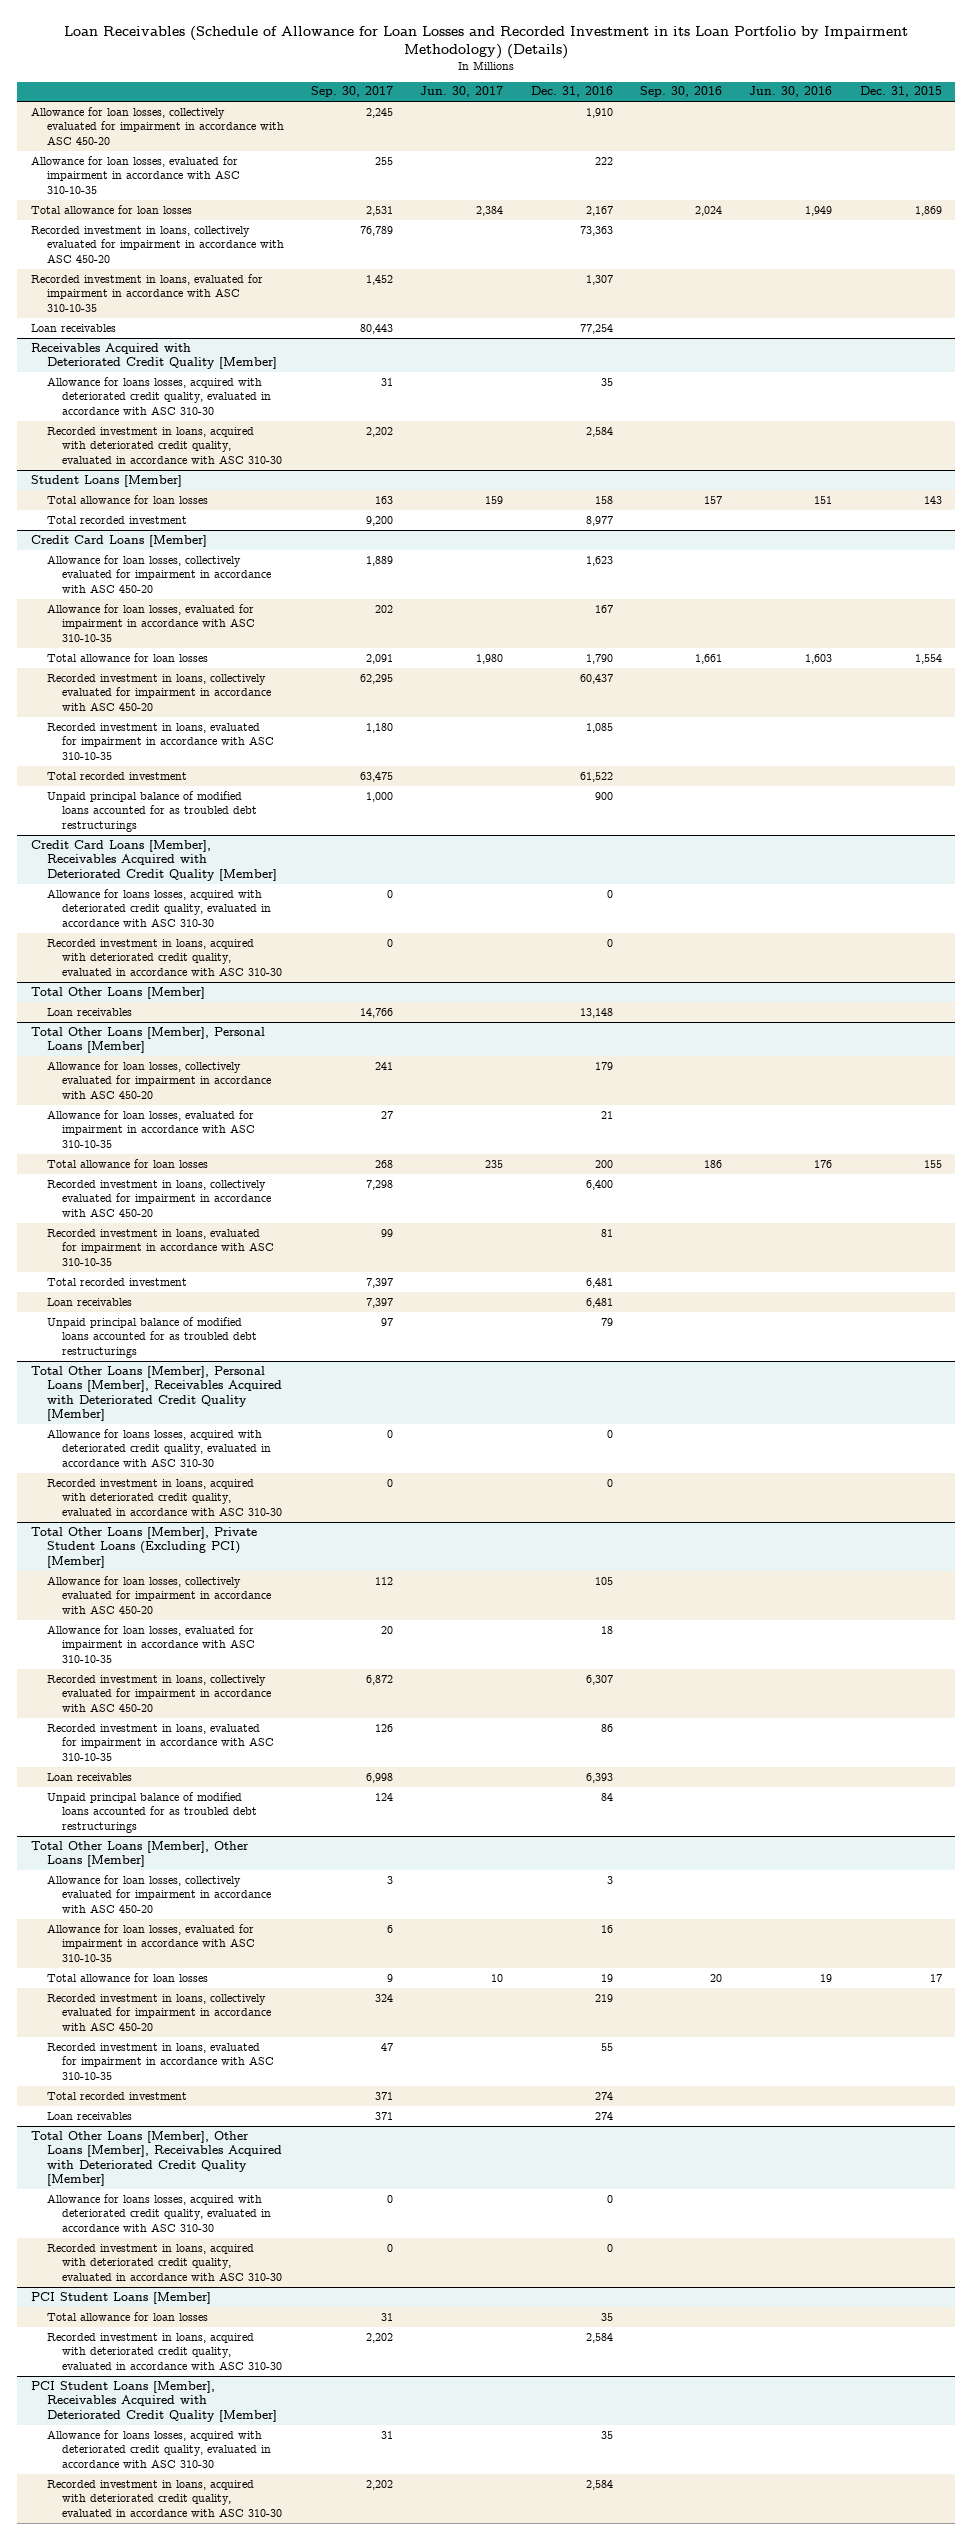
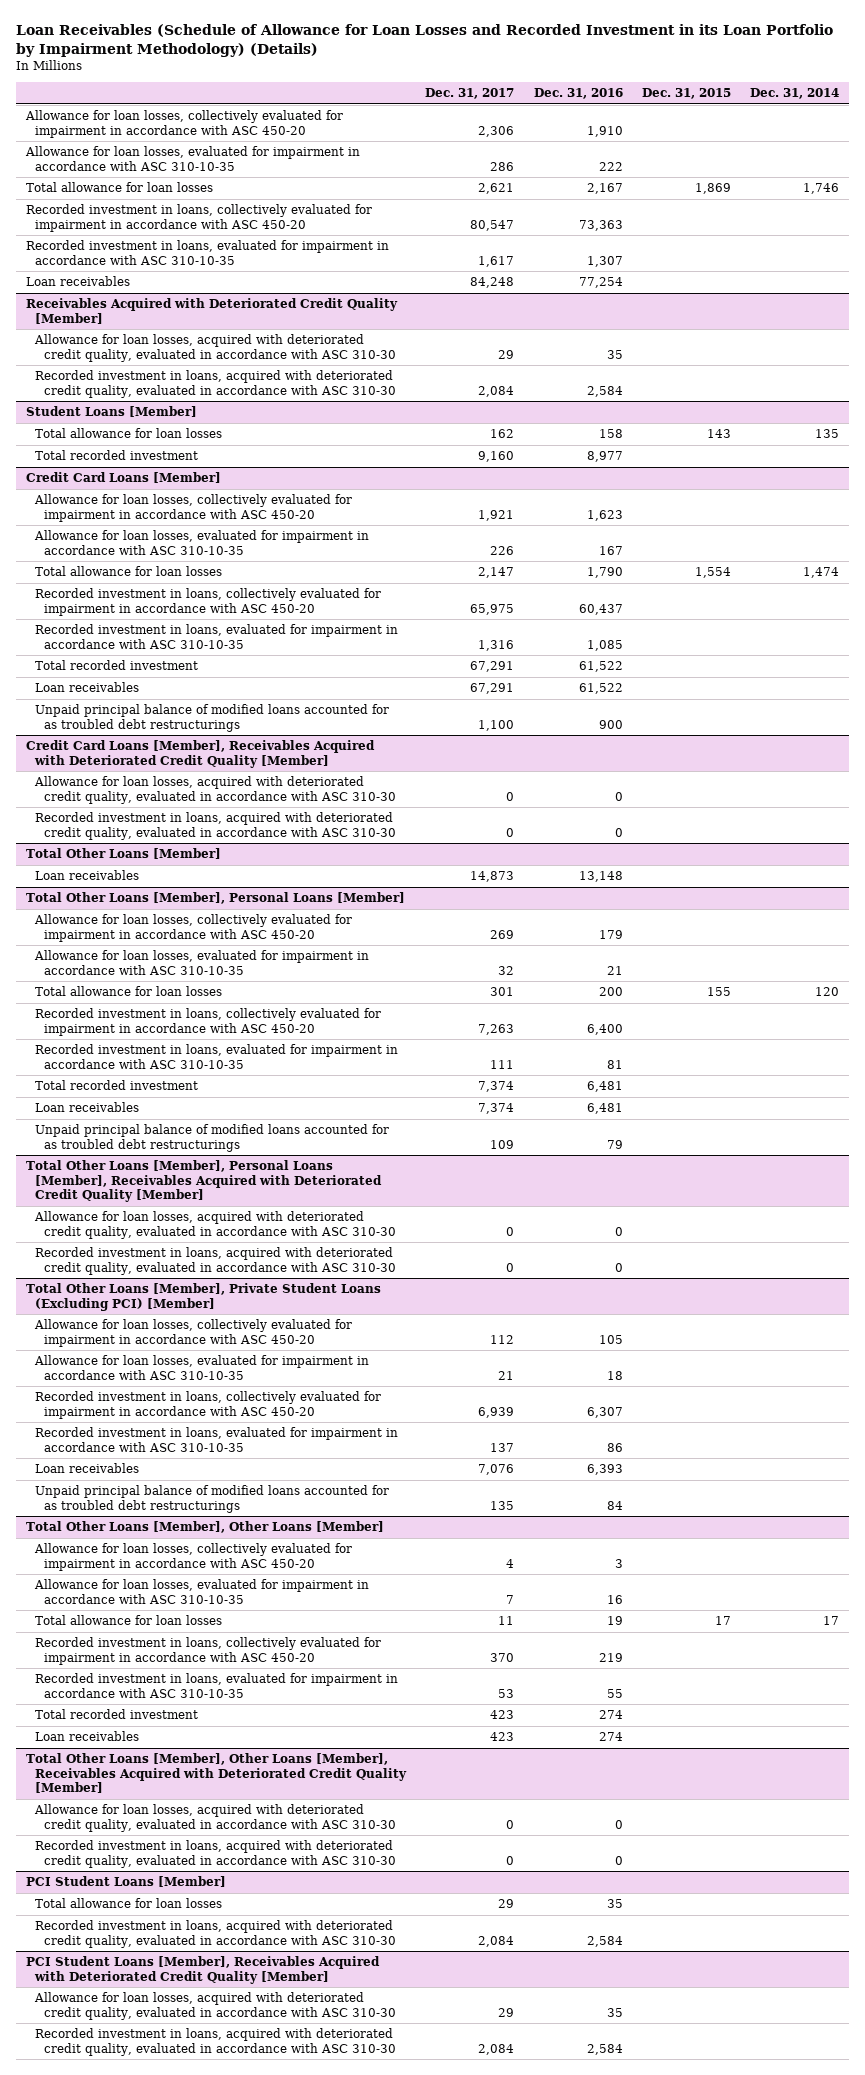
- | Sep. 30, 2017 | Jun. 30, 2017 | Dec. 31, 2016 | Sep. 30, 2016 | Jun. 30, 2016 | Dec. 31, 2015
+ | Dec. 31, 2017 | Dec. 31, 2016 | Dec. 31, 2015 | Dec. 31, 2014
@ Receivables Acquired with Deteriorated Credit Quality [Member]
- Allowance for loans losses, acquired with deteriorated credit quality, evaluated in accordance with ASC 310-30 | 31 | | 35 | | |
+ Allowance for loan losses, acquired with deteriorated credit quality, evaluated in accordance with ASC 310-30 | 29 | 35 | |
@ Credit Card Loans [Member]
+ Loan receivables | 67,291 | 61,522 | |
@ Credit Card Loans [Member], Receivables Acquired with Deteriorated Credit Quality [Member]
- Allowance for loans losses, acquired with deteriorated credit quality, evaluated in accordance with ASC 310-30 | 0 | | 0 | | |
+ Allowance for loan losses, acquired with deteriorated credit quality, evaluated in accordance with ASC 310-30 | 0 | 0 | |
@ Total Other Loans [Member], Personal Loans [Member], Receivables Acquired with Deteriorated Credit Quality [Member]
- Allowance for loans losses, acquired with deteriorated credit quality, evaluated in accordance with ASC 310-30 | 0 | | 0 | | |
+ Allowance for loan losses, acquired with deteriorated credit quality, evaluated in accordance with ASC 310-30 | 0 | 0 | |
@ Total Other Loans [Member], Other Loans [Member], Receivables Acquired with Deteriorated Credit Quality [Member]
- Allowance for loans losses, acquired with deteriorated credit quality, evaluated in accordance with ASC 310-30 | 0 | | 0 | | |
+ Allowance for loan losses, acquired with deteriorated credit quality, evaluated in accordance with ASC 310-30 | 0 | 0 | |
@ PCI Student Loans [Member], Receivables Acquired with Deteriorated Credit Quality [Member]
- Allowance for loans losses, acquired with deteriorated credit quality, evaluated in accordance with ASC 310-30 | 31 | | 35 | | |
+ Allowance for loan losses, acquired with deteriorated credit quality, evaluated in accordance with ASC 310-30 | 29 | 35 | |

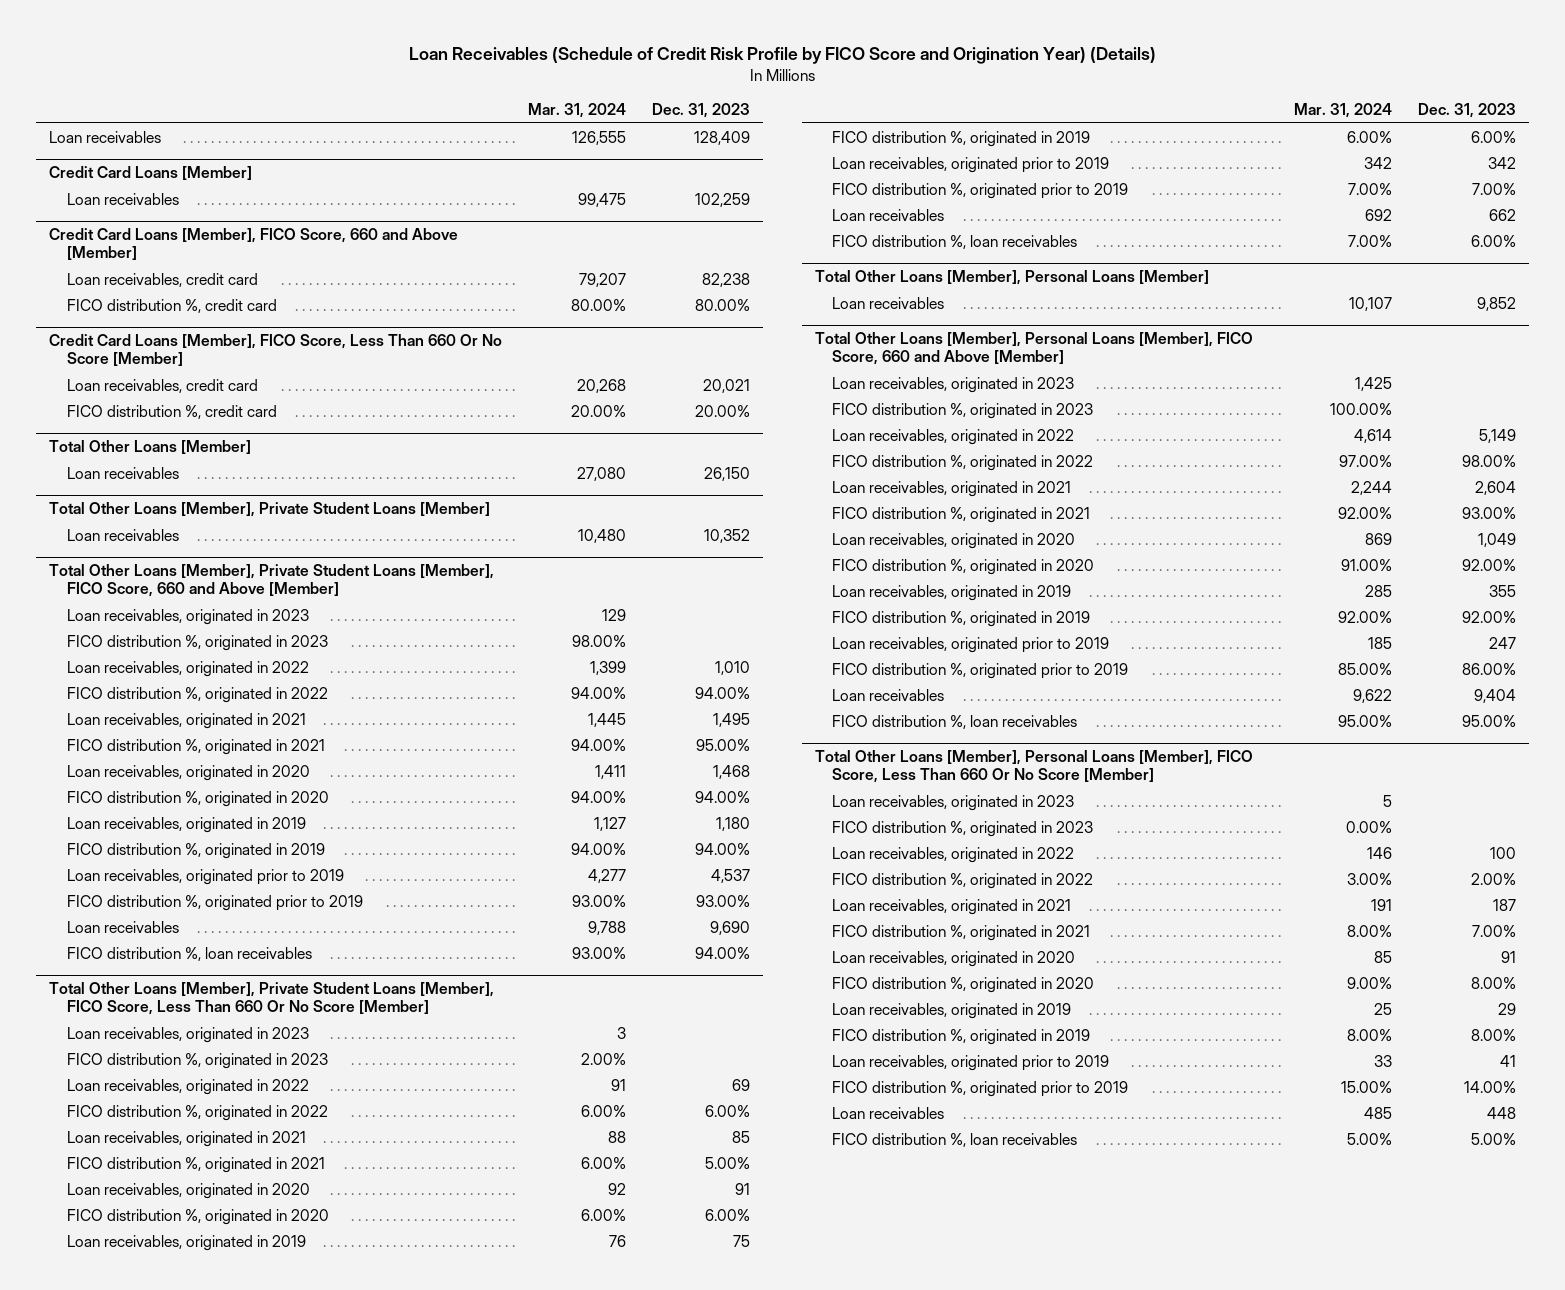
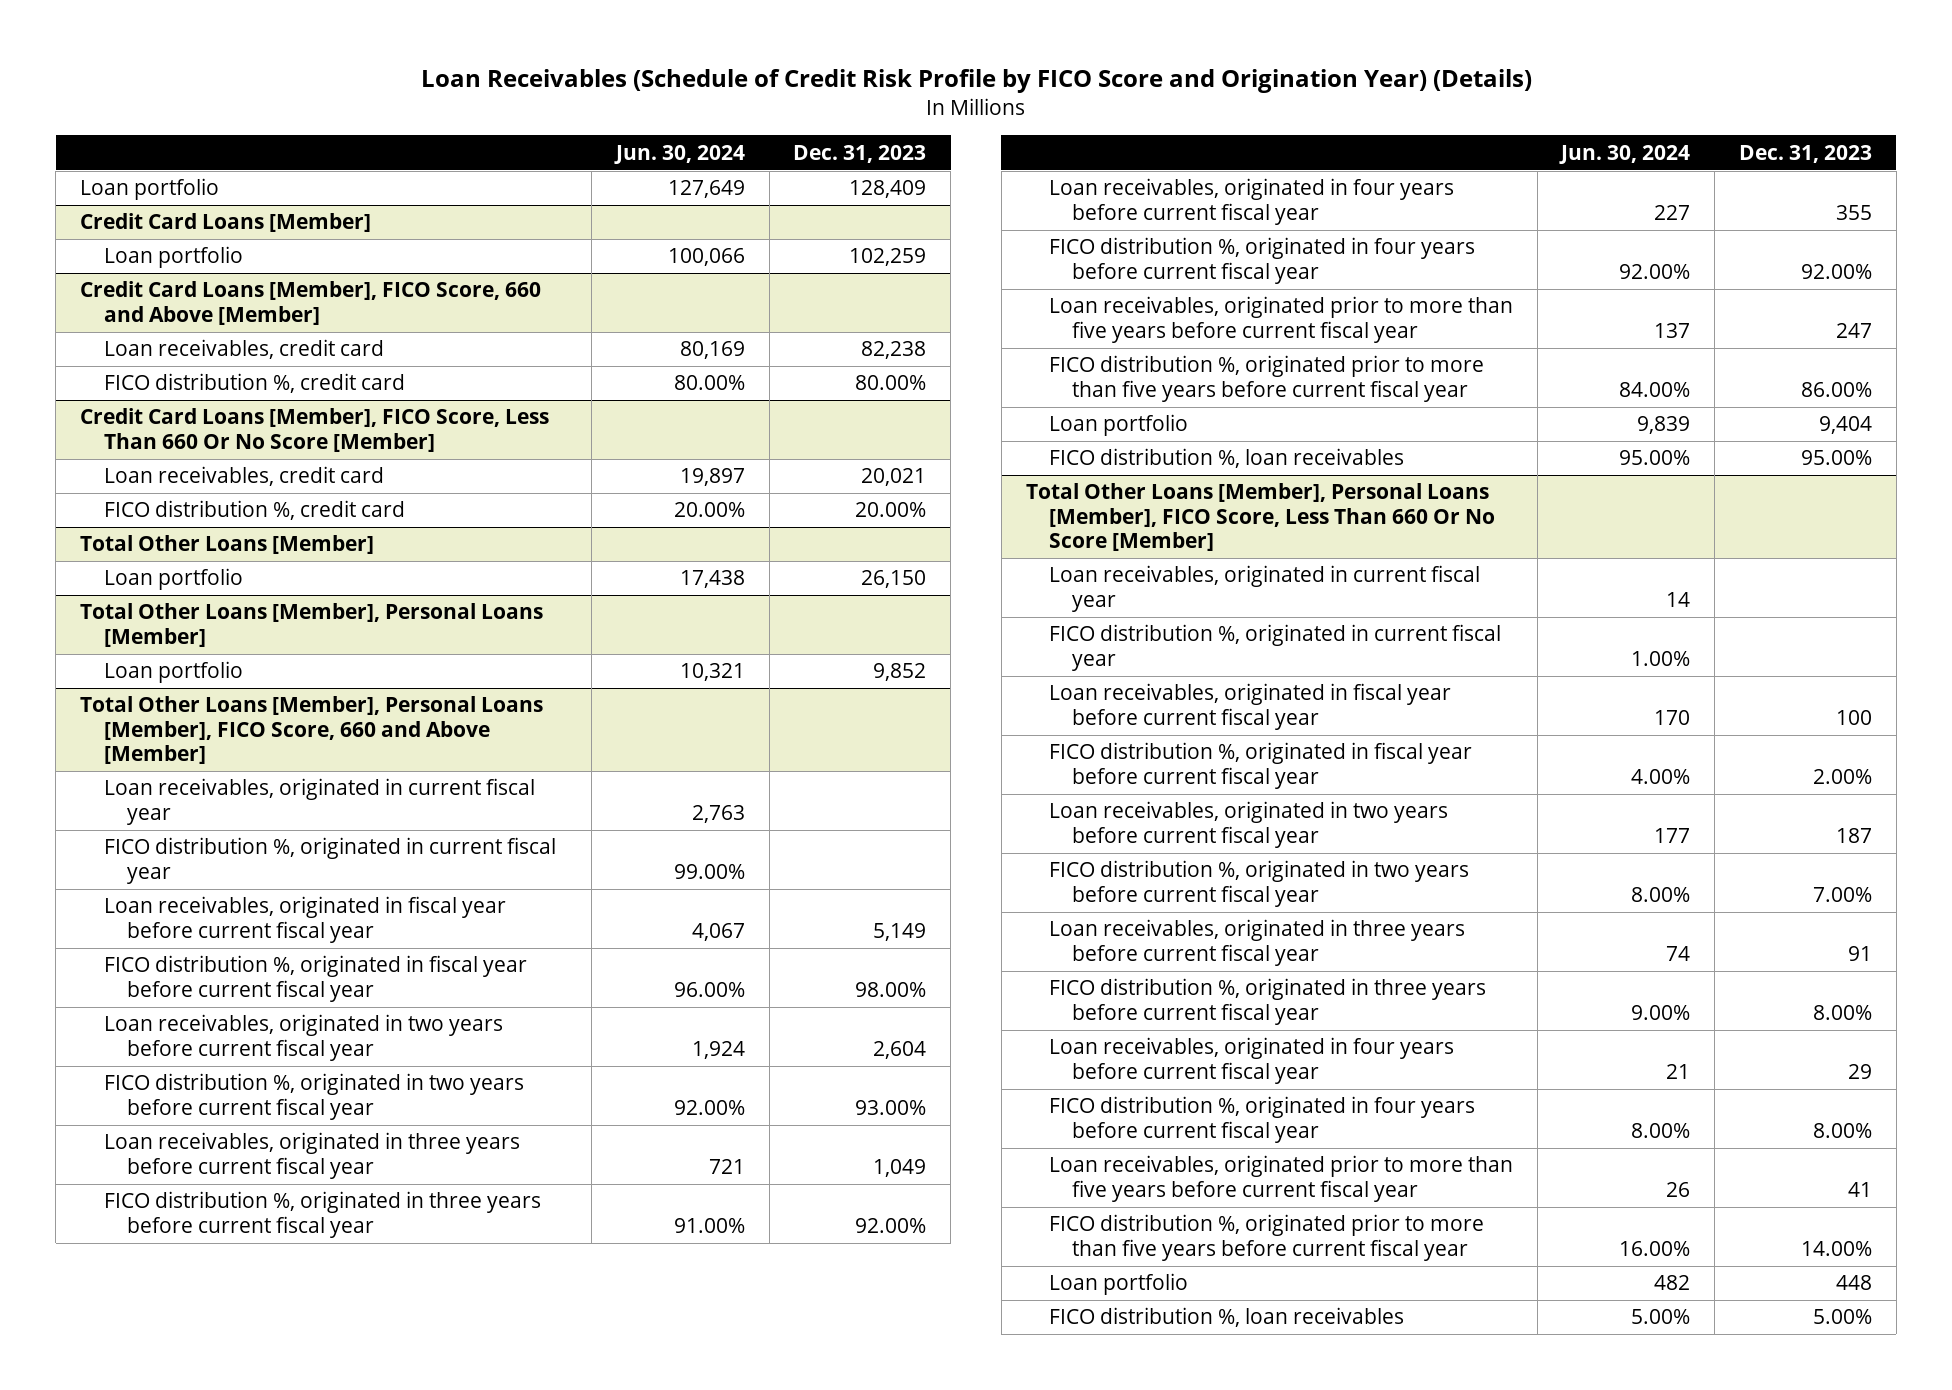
- | Mar. 31, 2024 | Dec. 31, 2023
+ | Jun. 30, 2024 | Dec. 31, 2023
- Loan receivables | 126,555 | 128,409
+ Loan portfolio | 127,649 | 128,409
@ Credit Card Loans [Member]
- Loan receivables | 99,475 | 102,259
+ Loan portfolio | 100,066 | 102,259
@ Total Other Loans [Member]
- Loan receivables | 27,080 | 26,150
- Total Other Loans [Member], Private Student Loans [Member]
- Loan receivables | 10,480 | 10,352
- Total Other Loans [Member], Private Student Loans [Member], FICO Score, 660 and Above [Member]
- Loan receivables, originated in 2023 | 129 |
- FICO distribution %, originated in 2023 | 98.00% |
- Loan receivables, originated in 2022 | 1,399 | 1,010
- FICO distribution %, originated in 2022 | 94.00% | 94.00%
- Loan receivables, originated in 2021 | 1,445 | 1,495
- FICO distribution %, originated in 2021 | 94.00% | 95.00%
- Loan receivables, originated in 2020 | 1,411 | 1,468
- FICO distribution %, originated in 2020 | 94.00% | 94.00%
- Loan receivables, originated in 2019 | 1,127 | 1,180
- FICO distribution %, originated in 2019 | 94.00% | 94.00%
- Loan receivables, originated prior to 2019 | 4,277 | 4,537
- FICO distribution %, originated prior to 2019 | 93.00% | 93.00%
- Loan receivables | 9,788 | 9,690
- FICO distribution %, loan receivables | 93.00% | 94.00%
- Total Other Loans [Member], Private Student Loans [Member], FICO Score, Less Than 660 Or No Score [Member]
- Loan receivables, originated in 2023 | 3 |
- FICO distribution %, originated in 2023 | 2.00% |
- Loan receivables, originated in 2022 | 91 | 69
- FICO distribution %, originated in 2022 | 6.00% | 6.00%
- Loan receivables, originated in 2021 | 88 | 85
- FICO distribution %, originated in 2021 | 6.00% | 5.00%
- Loan receivables, originated in 2020 | 92 | 91
- FICO distribution %, originated in 2020 | 6.00% | 6.00%
- Loan receivables, originated in 2019 | 76 | 75
- FICO distribution %, originated in 2019 | 6.00% | 6.00%
- Loan receivables, originated prior to 2019 | 342 | 342
- FICO distribution %, originated prior to 2019 | 7.00% | 7.00%
- Loan receivables | 692 | 662
- FICO distribution %, loan receivables | 7.00% | 6.00%
@ Total Other Loans [Member]
+ Loan portfolio | 17,438 | 26,150
@ Total Other Loans [Member], Personal Loans [Member]
- Loan receivables | 10,107 | 9,852
+ Loan portfolio | 10,321 | 9,852
@ Total Other Loans [Member], Personal Loans [Member], FICO Score, 660 and Above [Member]
- Loan receivables, originated in 2023 | 1,425 |
- FICO distribution %, originated in 2023 | 100.00% |
- Loan receivables, originated in 2022 | 4,614 | 5,149
- FICO distribution %, originated in 2022 | 97.00% | 98.00%
- Loan receivables, originated in 2021 | 2,244 | 2,604
- FICO distribution %, originated in 2021 | 92.00% | 93.00%
- Loan receivables, originated in 2020 | 869 | 1,049
- FICO distribution %, originated in 2020 | 91.00% | 92.00%
- Loan receivables, originated in 2019 | 285 | 355
- FICO distribution %, originated in 2019 | 92.00% | 92.00%
- Loan receivables, originated prior to 2019 | 185 | 247
- FICO distribution %, originated prior to 2019 | 85.00% | 86.00%
- Loan receivables | 9,622 | 9,404
+ Loan receivables, originated in current fiscal year | 2,763 |
+ FICO distribution %, originated in current fiscal year | 99.00% |
+ Loan receivables, originated in fiscal year before current fiscal year | 4,067 | 5,149
+ FICO distribution %, originated in fiscal year before current fiscal year | 96.00% | 98.00%
+ Loan receivables, originated in two years before current fiscal year | 1,924 | 2,604
+ FICO distribution %, originated in two years before current fiscal year | 92.00% | 93.00%
+ Loan receivables, originated in three years before current fiscal year | 721 | 1,049
+ FICO distribution %, originated in three years before current fiscal year | 91.00% | 92.00%
+ Loan receivables, originated in four years before current fiscal year | 227 | 355
+ FICO distribution %, originated in four years before current fiscal year | 92.00% | 92.00%
+ Loan receivables, originated prior to more than five years before current fiscal year | 137 | 247
+ FICO distribution %, originated prior to more than five years before current fiscal year | 84.00% | 86.00%
+ Loan portfolio | 9,839 | 9,404
@ Total Other Loans [Member], Personal Loans [Member], FICO Score, Less Than 660 Or No Score [Member]
- Loan receivables, originated in 2023 | 5 |
- FICO distribution %, originated in 2023 | 0.00% |
- Loan receivables, originated in 2022 | 146 | 100
- FICO distribution %, originated in 2022 | 3.00% | 2.00%
- Loan receivables, originated in 2021 | 191 | 187
- FICO distribution %, originated in 2021 | 8.00% | 7.00%
- Loan receivables, originated in 2020 | 85 | 91
- FICO distribution %, originated in 2020 | 9.00% | 8.00%
- Loan receivables, originated in 2019 | 25 | 29
- FICO distribution %, originated in 2019 | 8.00% | 8.00%
- Loan receivables, originated prior to 2019 | 33 | 41
- FICO distribution %, originated prior to 2019 | 15.00% | 14.00%
- Loan receivables | 485 | 448
+ Loan receivables, originated in current fiscal year | 14 |
+ FICO distribution %, originated in current fiscal year | 1.00% |
+ Loan receivables, originated in fiscal year before current fiscal year | 170 | 100
+ FICO distribution %, originated in fiscal year before current fiscal year | 4.00% | 2.00%
+ Loan receivables, originated in two years before current fiscal year | 177 | 187
+ FICO distribution %, originated in two years before current fiscal year | 8.00% | 7.00%
+ Loan receivables, originated in three years before current fiscal year | 74 | 91
+ FICO distribution %, originated in three years before current fiscal year | 9.00% | 8.00%
+ Loan receivables, originated in four years before current fiscal year | 21 | 29
+ FICO distribution %, originated in four years before current fiscal year | 8.00% | 8.00%
+ Loan receivables, originated prior to more than five years before current fiscal year | 26 | 41
+ FICO distribution %, originated prior to more than five years before current fiscal year | 16.00% | 14.00%
+ Loan portfolio | 482 | 448

